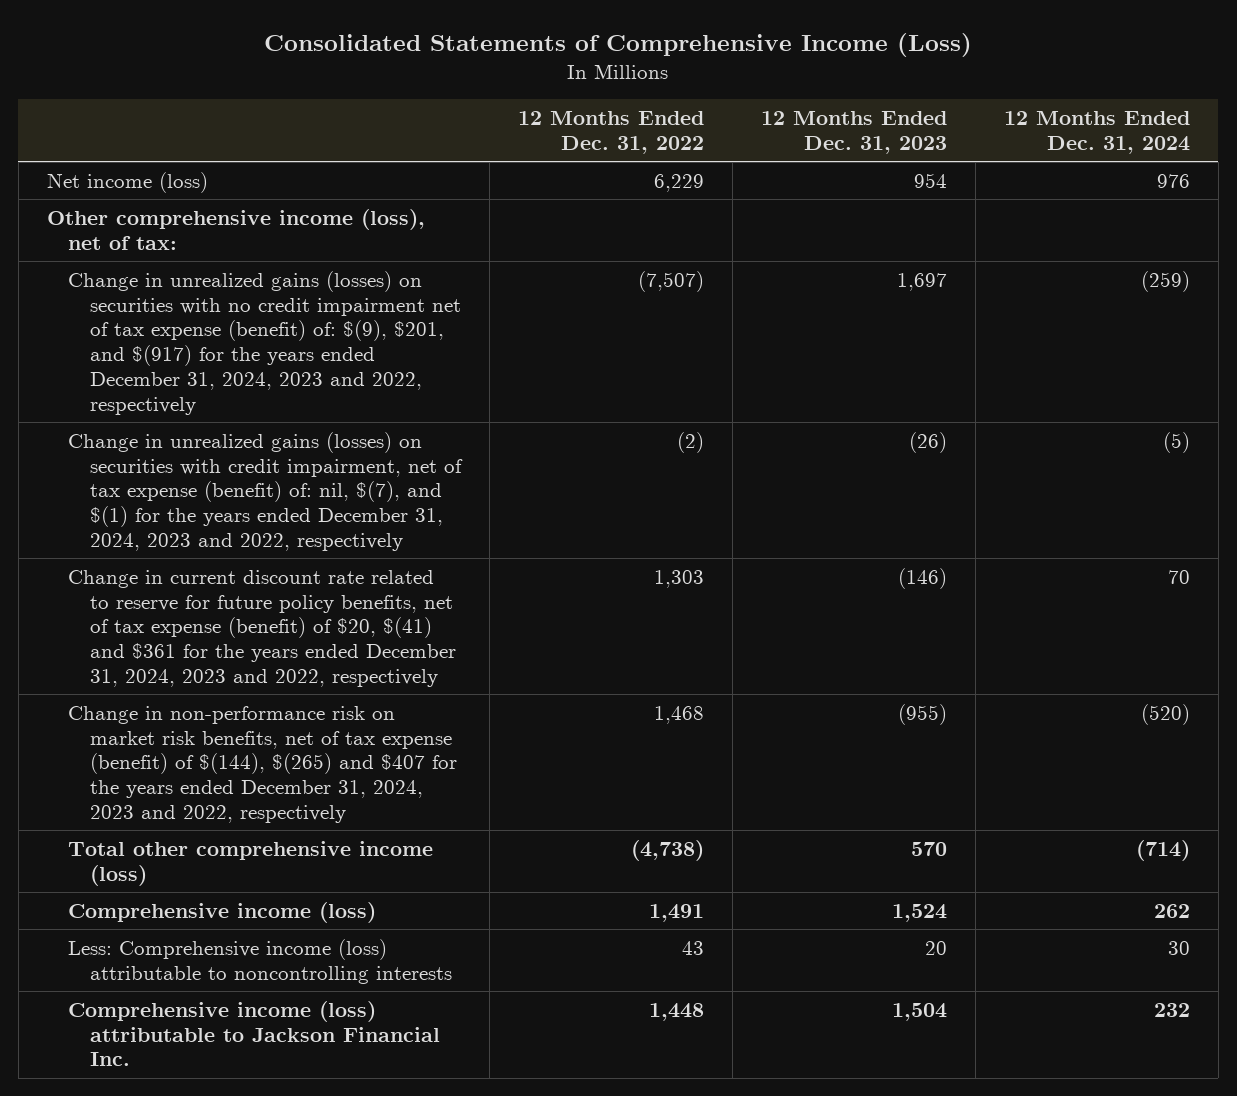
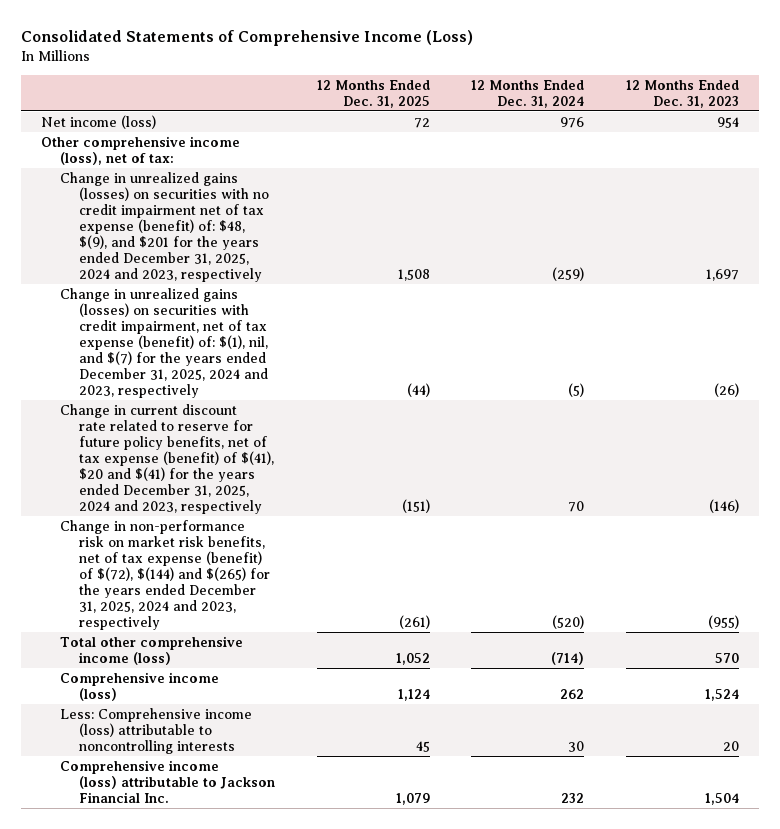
- | 12 Months Ended Dec. 31, 2022 | 12 Months Ended Dec. 31, 2023 | 12 Months Ended Dec. 31, 2024
+ | 12 Months Ended Dec. 31, 2025 | 12 Months Ended Dec. 31, 2024 | 12 Months Ended Dec. 31, 2023
- Change in unrealized gains (losses) on securities with no credit impairment net of tax expense (benefit) of: $(9), $201, and $(917) for the years ended December 31, 2024, 2023 and 2022, respectively | (7,507) | 1,697 | (259)
- Change in unrealized gains (losses) on securities with credit impairment, net of tax expense (benefit) of: nil, $(7), and $(1) for the years ended December 31, 2024, 2023 and 2022, respectively | (2) | (26) | (5)
- Change in current discount rate related to reserve for future policy benefits, net of tax expense (benefit) of $20, $(41) and $361 for the years ended December 31, 2024, 2023 and 2022, respectively | 1,303 | (146) | 70
- Change in non-performance risk on market risk benefits, net of tax expense (benefit) of $(144), $(265) and $407 for the years ended December 31, 2024, 2023 and 2022, respectively | 1,468 | (955) | (520)
+ Change in unrealized gains (losses) on securities with no credit impairment net of tax expense (benefit) of: $48, $(9), and $201 for the years ended December 31, 2025, 2024 and 2023, respectively | 1,508 | (259) | 1,697
+ Change in unrealized gains (losses) on securities with credit impairment, net of tax expense (benefit) of: $(1), nil, and $(7) for the years ended December 31, 2025, 2024 and 2023, respectively | (44) | (5) | (26)
+ Change in current discount rate related to reserve for future policy benefits, net of tax expense (benefit) of $(41), $20 and $(41) for the years ended December 31, 2025, 2024 and 2023, respectively | (151) | 70 | (146)
+ Change in non-performance risk on market risk benefits, net of tax expense (benefit) of $(72), $(144) and $(265) for the years ended December 31, 2025, 2024 and 2023, respectively | (261) | (520) | (955)

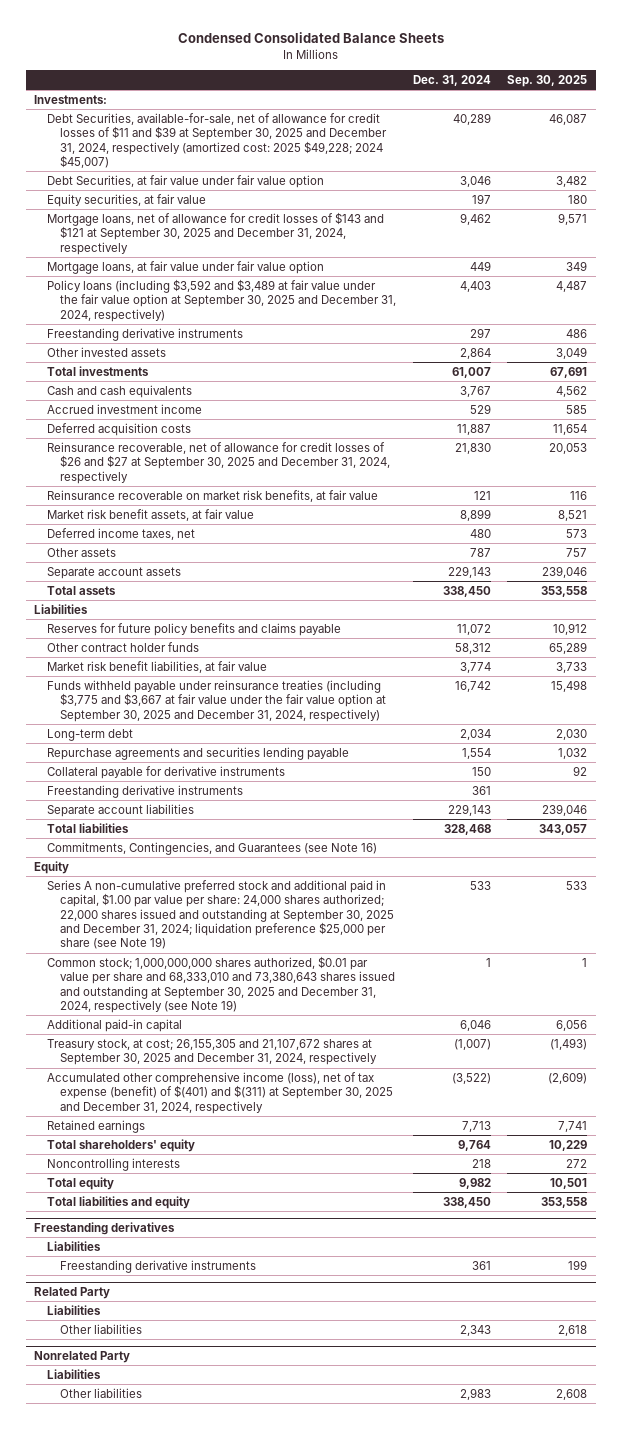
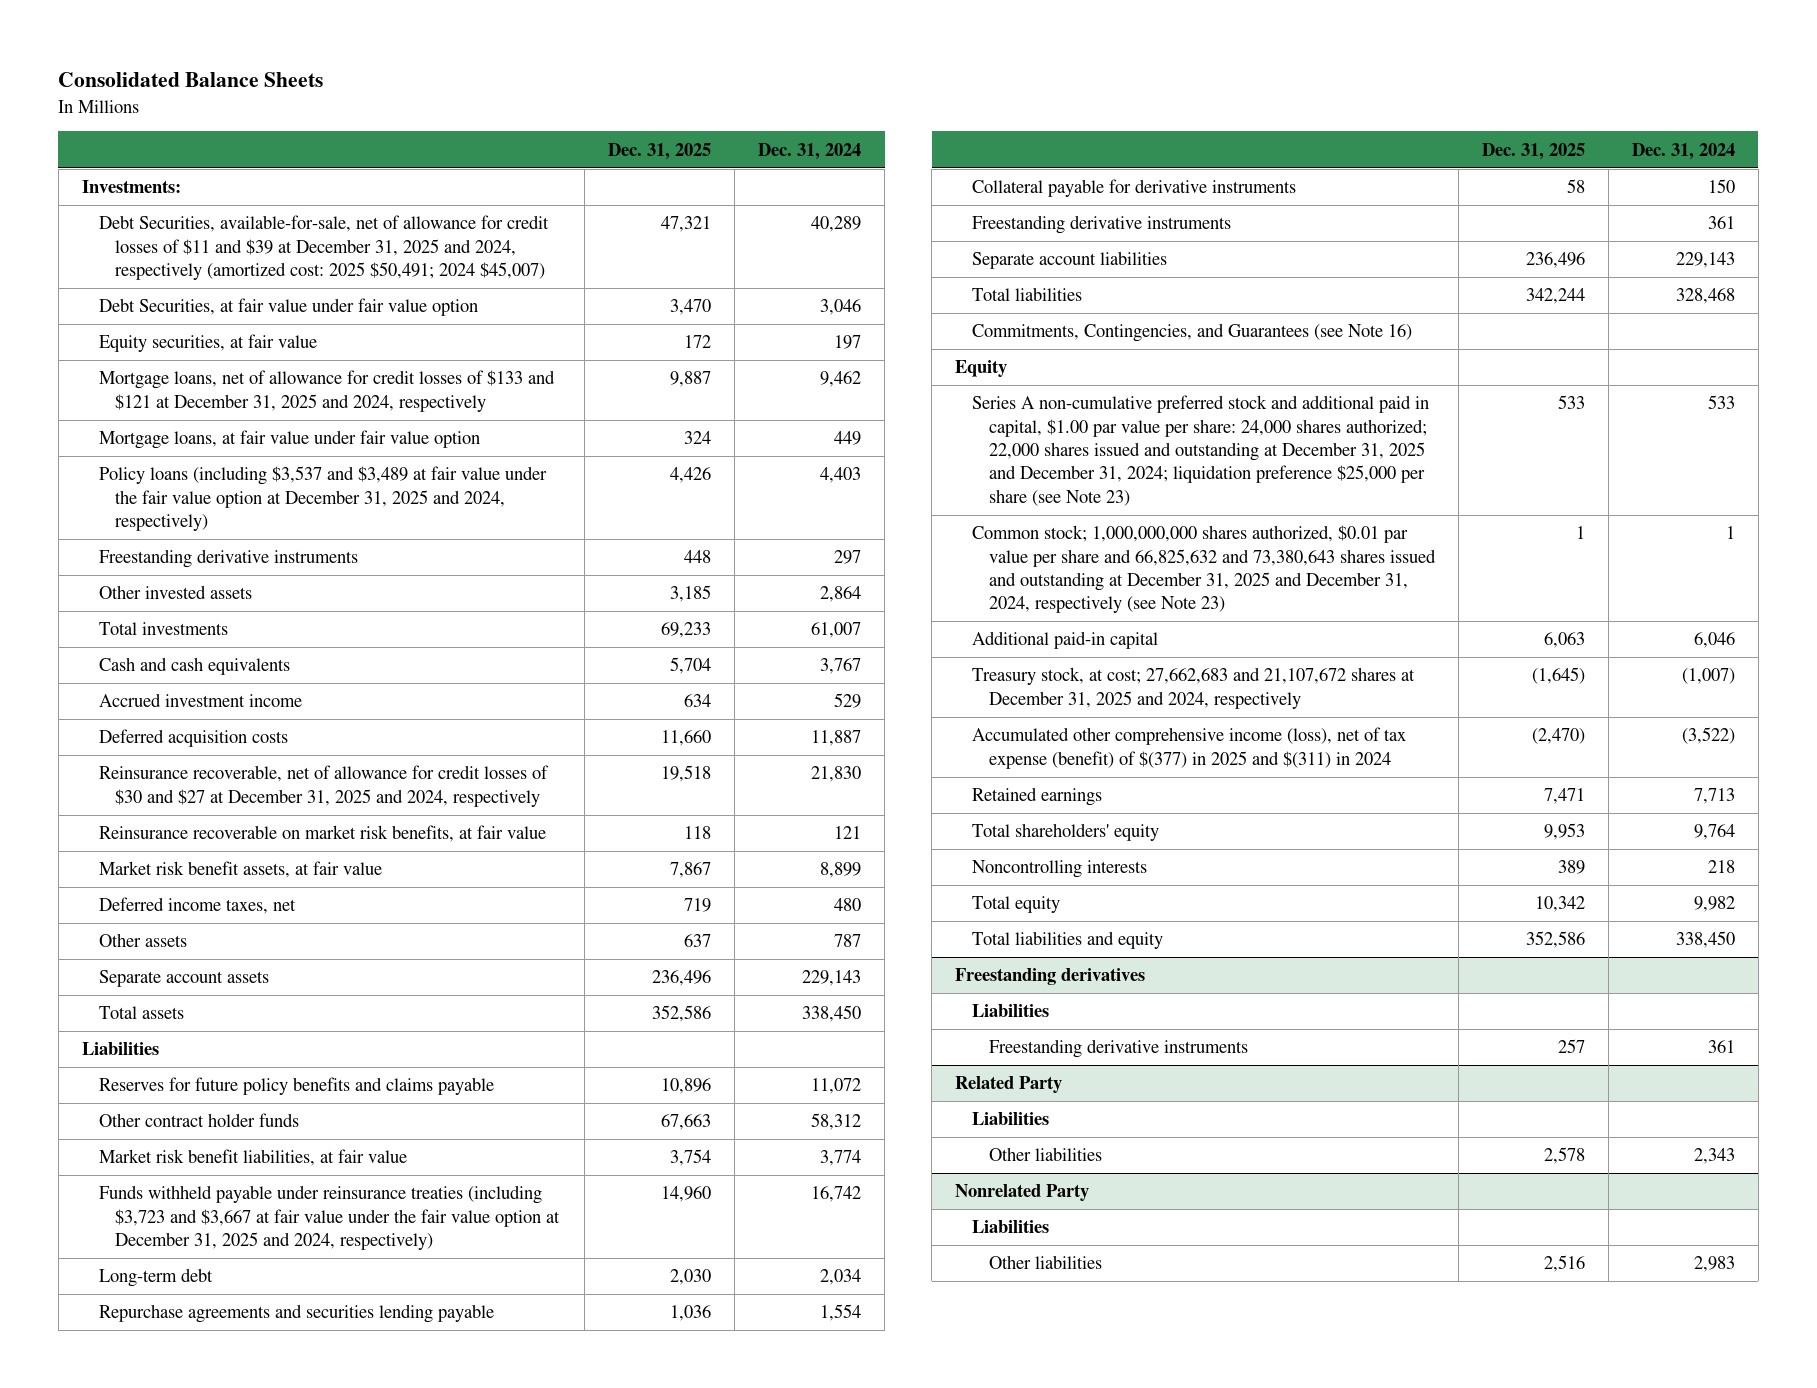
- Condensed Consolidated Balance Sheets
+ Consolidated Balance Sheets
- | Dec. 31, 2024 | Sep. 30, 2025
+ | Dec. 31, 2025 | Dec. 31, 2024
- Debt Securities, available-for-sale, net of allowance for credit losses of $11 and $39 at September 30, 2025 and December 31, 2024, respectively (amortized cost: 2025 $49,228; 2024 $45,007) | 40,289 | 46,087
+ Debt Securities, available-for-sale, net of allowance for credit losses of $11 and $39 at December 31, 2025 and 2024, respectively (amortized cost: 2025 $50,491; 2024 $45,007) | 47,321 | 40,289
- Mortgage loans, net of allowance for credit losses of $143 and $121 at September 30, 2025 and December 31, 2024, respectively | 9,462 | 9,571
+ Mortgage loans, net of allowance for credit losses of $133 and $121 at December 31, 2025 and 2024, respectively | 9,887 | 9,462
- Policy loans (including $3,592 and $3,489 at fair value under the fair value option at September 30, 2025 and December 31, 2024, respectively) | 4,403 | 4,487
+ Policy loans (including $3,537 and $3,489 at fair value under the fair value option at December 31, 2025 and 2024, respectively) | 4,426 | 4,403
- Reinsurance recoverable, net of allowance for credit losses of $26 and $27 at September 30, 2025 and December 31, 2024, respectively | 21,830 | 20,053
+ Reinsurance recoverable, net of allowance for credit losses of $30 and $27 at December 31, 2025 and 2024, respectively | 19,518 | 21,830
- Funds withheld payable under reinsurance treaties (including $3,775 and $3,667 at fair value under the fair value option at September 30, 2025 and December 31, 2024, respectively) | 16,742 | 15,498
+ Funds withheld payable under reinsurance treaties (including $3,723 and $3,667 at fair value under the fair value option at December 31, 2025 and 2024, respectively) | 14,960 | 16,742
- Series A non-cumulative preferred stock and additional paid in capital, $1.00 par value per share: 24,000 shares authorized; 22,000 shares issued and outstanding at September 30, 2025 and December 31, 2024; liquidation preference $25,000 per share (see Note 19) | 533 | 533
- Common stock; 1,000,000,000 shares authorized, $0.01 par value per share and 68,333,010 and 73,380,643 shares issued and outstanding at September 30, 2025 and December 31, 2024, respectively (see Note 19) | 1 | 1
+ Series A non-cumulative preferred stock and additional paid in capital, $1.00 par value per share: 24,000 shares authorized; 22,000 shares issued and outstanding at December 31, 2025 and December 31, 2024; liquidation preference $25,000 per share (see Note 23) | 533 | 533
+ Common stock; 1,000,000,000 shares authorized, $0.01 par value per share and 66,825,632 and 73,380,643 shares issued and outstanding at December 31, 2025 and December 31, 2024, respectively (see Note 23) | 1 | 1
- Treasury stock, at cost; 26,155,305 and 21,107,672 shares at September 30, 2025 and December 31, 2024, respectively | (1,007) | (1,493)
- Accumulated other comprehensive income (loss), net of tax expense (benefit) of $(401) and $(311) at September 30, 2025 and December 31, 2024, respectively | (3,522) | (2,609)
+ Treasury stock, at cost; 27,662,683 and 21,107,672 shares at December 31, 2025 and 2024, respectively | (1,645) | (1,007)
+ Accumulated other comprehensive income (loss), net of tax expense (benefit) of $(377) in 2025 and $(311) in 2024 | (2,470) | (3,522)

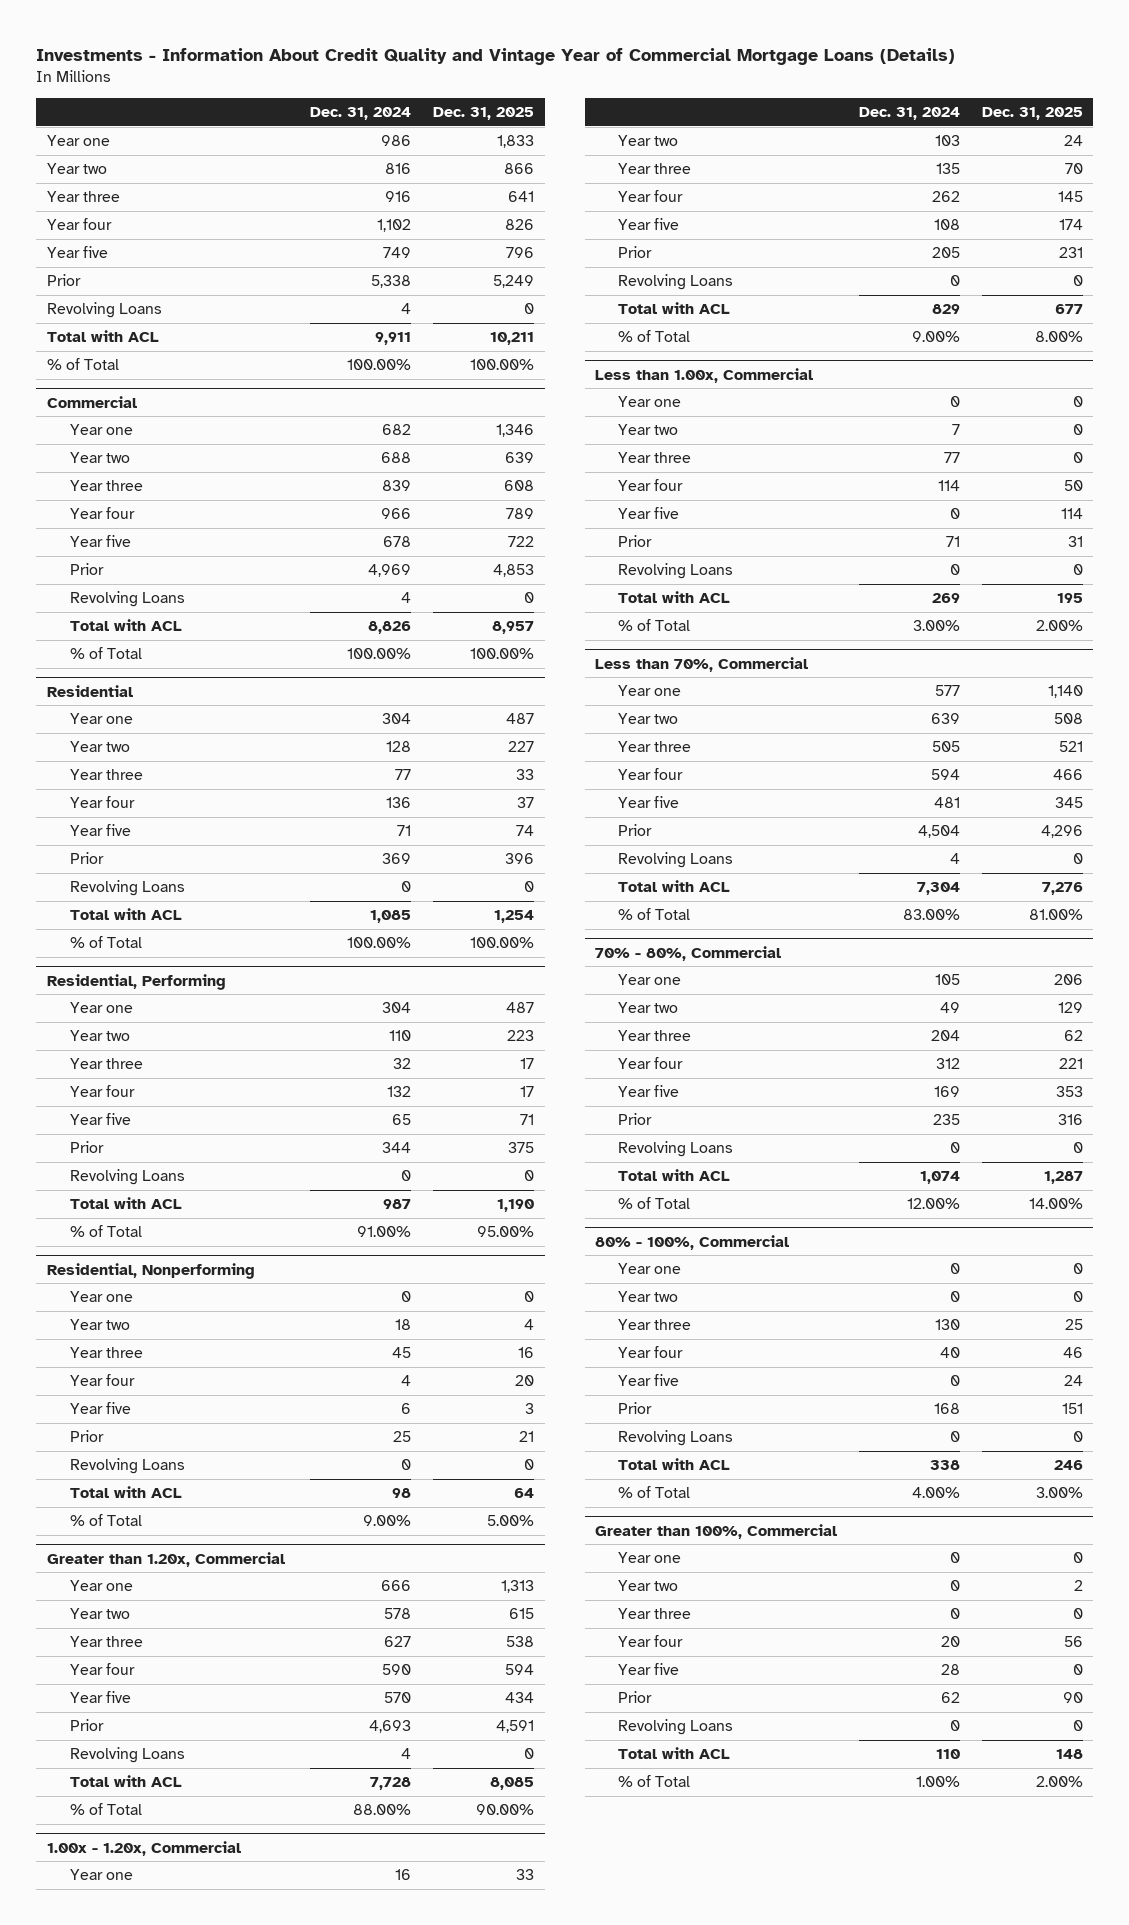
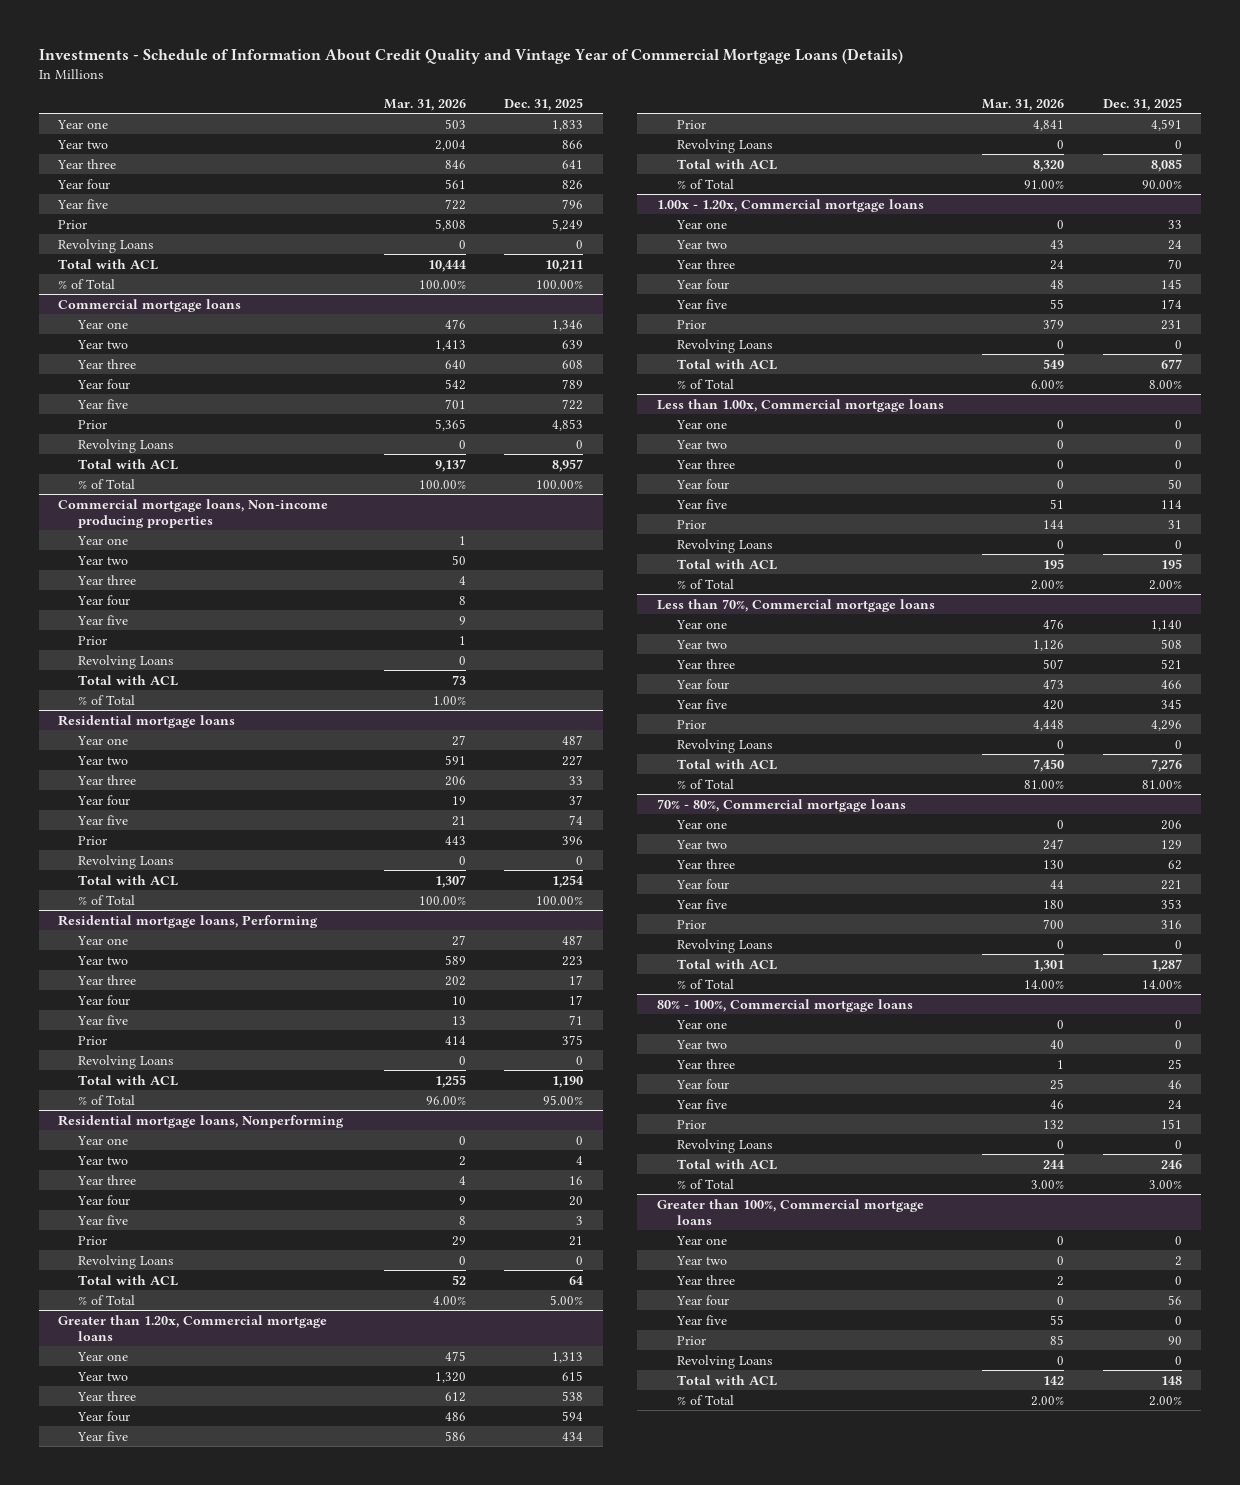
- Investments - Information About Credit Quality and Vintage Year of Commercial Mortgage Loans (Details)
+ Investments - Schedule of Information About Credit Quality and Vintage Year of Commercial Mortgage Loans (Details)
- | Dec. 31, 2024 | Dec. 31, 2025
+ | Mar. 31, 2026 | Dec. 31, 2025
- Commercial
+ Commercial mortgage loans
- Residential
+ Commercial mortgage loans, Non-income producing properties
+ Year one | 1 |
+ Year two | 50 |
+ Year three | 4 |
+ Year four | 8 |
+ Year five | 9 |
+ Prior | 1 |
+ Revolving Loans | 0 |
+ Total with ACL | 73 |
+ % of Total | 1.00% |
+ Residential mortgage loans
- Residential, Performing
+ Residential mortgage loans, Performing
- Residential, Nonperforming
+ Residential mortgage loans, Nonperforming
- Greater than 1.20x, Commercial
+ Greater than 1.20x, Commercial mortgage loans
- 1.00x - 1.20x, Commercial
+ 1.00x - 1.20x, Commercial mortgage loans
- Less than 1.00x, Commercial
+ Less than 1.00x, Commercial mortgage loans
- Less than 70%, Commercial
+ Less than 70%, Commercial mortgage loans
- 70% - 80%, Commercial
+ 70% - 80%, Commercial mortgage loans
- 80% - 100%, Commercial
+ 80% - 100%, Commercial mortgage loans
- Greater than 100%, Commercial
+ Greater than 100%, Commercial mortgage loans

